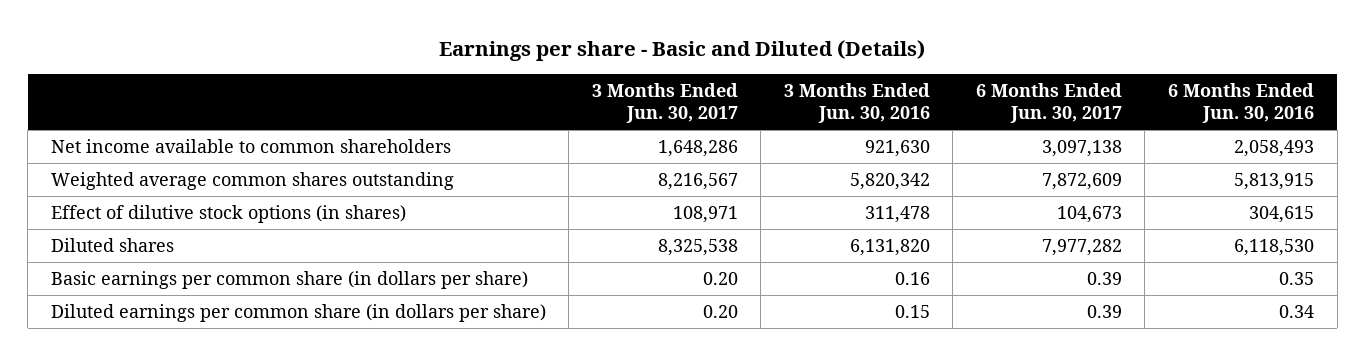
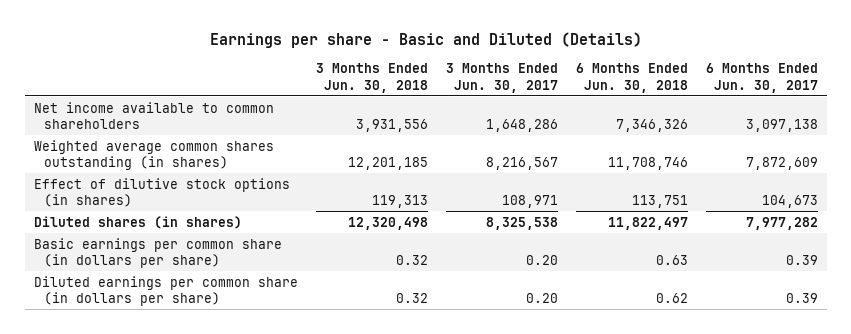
- | 3 Months Ended Jun. 30, 2017 | 3 Months Ended Jun. 30, 2016 | 6 Months Ended Jun. 30, 2017 | 6 Months Ended Jun. 30, 2016
+ | 3 Months Ended Jun. 30, 2018 | 3 Months Ended Jun. 30, 2017 | 6 Months Ended Jun. 30, 2018 | 6 Months Ended Jun. 30, 2017
- Weighted average common shares outstanding | 8,216,567 | 5,820,342 | 7,872,609 | 5,813,915
+ Weighted average common shares outstanding (in shares) | 12,201,185 | 8,216,567 | 11,708,746 | 7,872,609
- Diluted shares | 8,325,538 | 6,131,820 | 7,977,282 | 6,118,530
+ Diluted shares (in shares) | 12,320,498 | 8,325,538 | 11,822,497 | 7,977,282

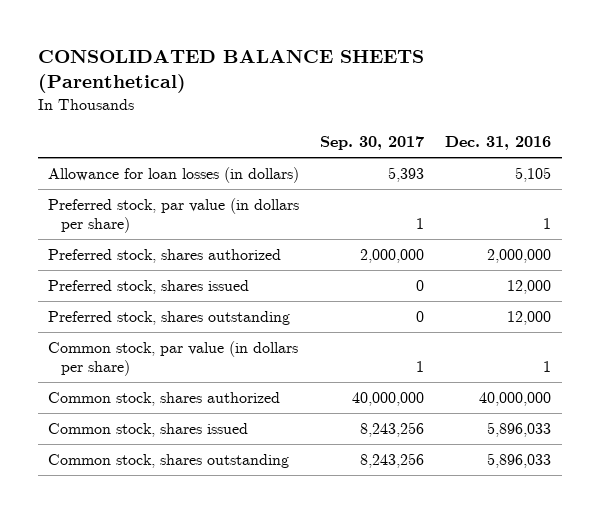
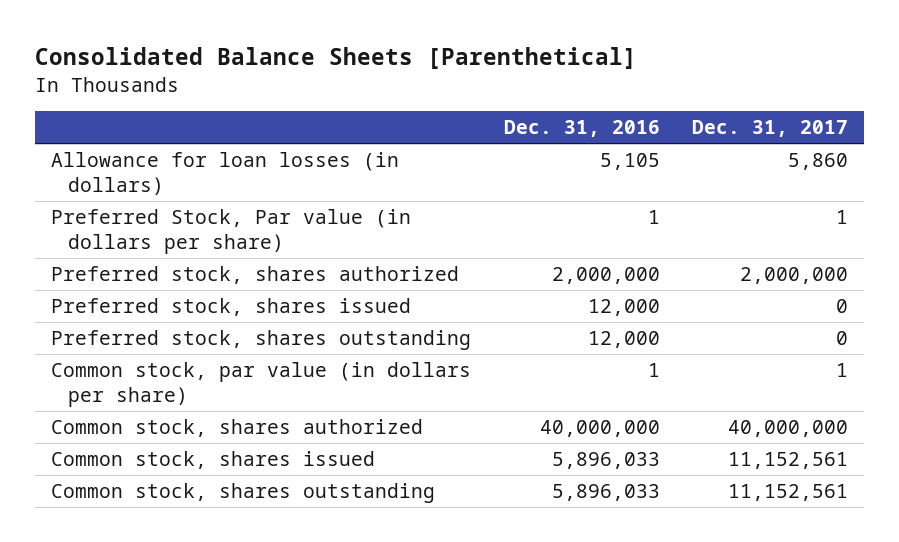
- CONSOLIDATED BALANCE SHEETS (Parenthetical)
+ Consolidated Balance Sheets [Parenthetical]
- | Sep. 30, 2017 | Dec. 31, 2016
+ | Dec. 31, 2016 | Dec. 31, 2017
- Preferred stock, par value (in dollars per share) | 1 | 1
+ Preferred Stock, Par value (in dollars per share) | 1 | 1

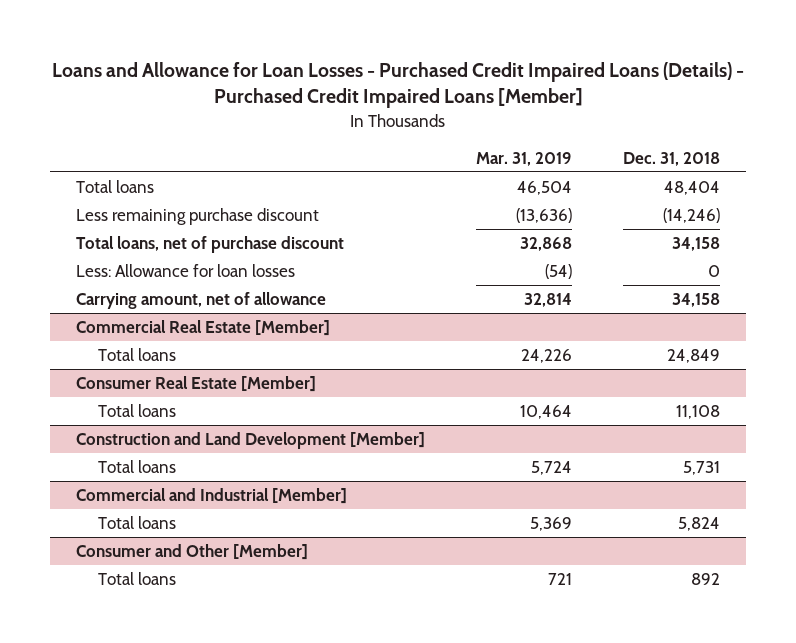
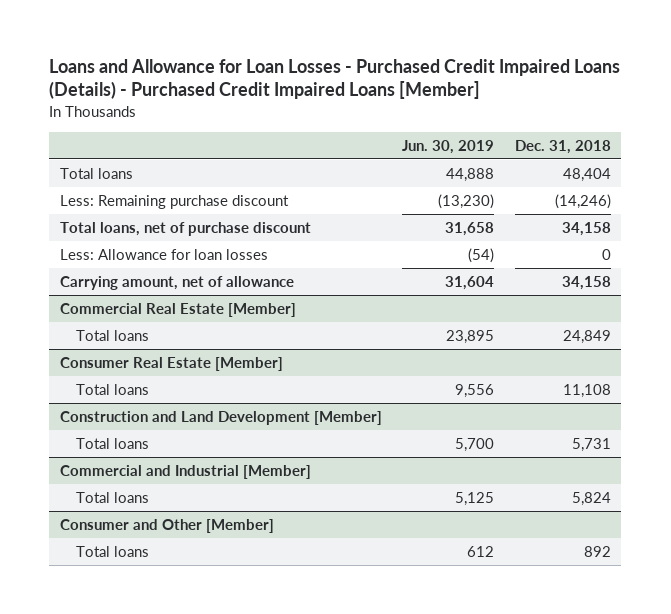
- | Mar. 31, 2019 | Dec. 31, 2018
+ | Jun. 30, 2019 | Dec. 31, 2018
- Less remaining purchase discount | (13,636) | (14,246)
+ Less: Remaining purchase discount | (13,230) | (14,246)

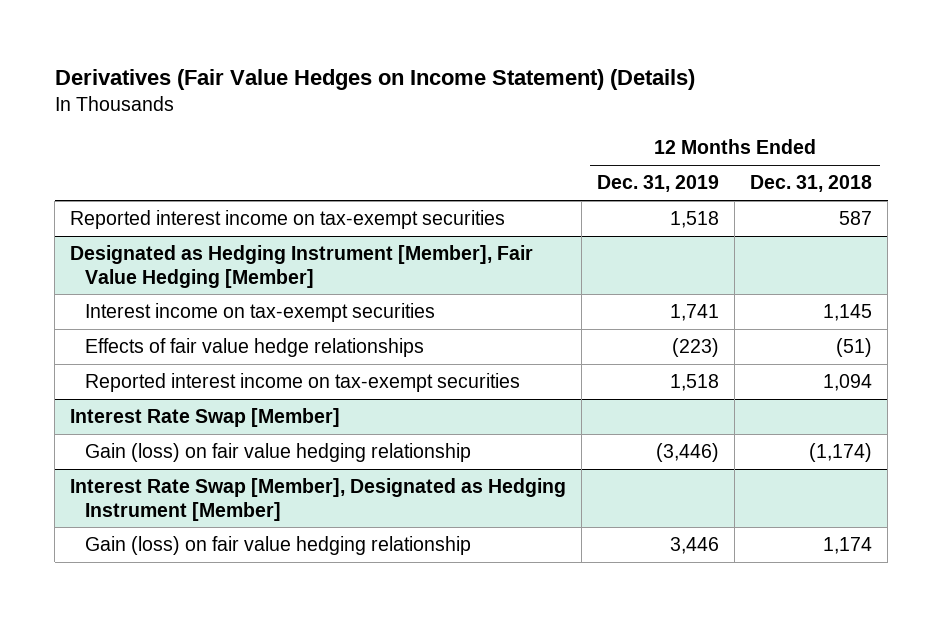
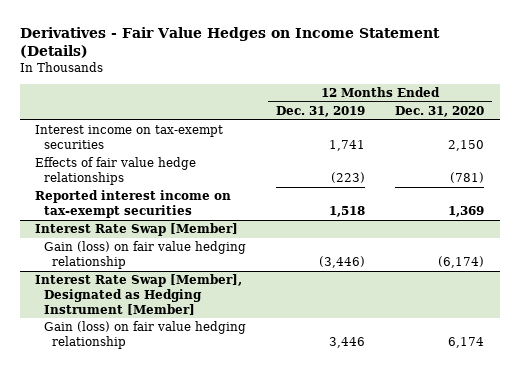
- Derivatives (Fair Value Hedges on Income Statement) (Details)
+ Derivatives - Fair Value Hedges on Income Statement (Details)
- | 12 Months Ended Dec. 31, 2019 | 12 Months Ended Dec. 31, 2018
+ | 12 Months Ended Dec. 31, 2019 | 12 Months Ended Dec. 31, 2020
- Reported interest income on tax-exempt securities | 1,518 | 587
- Designated as Hedging Instrument [Member], Fair Value Hedging [Member]

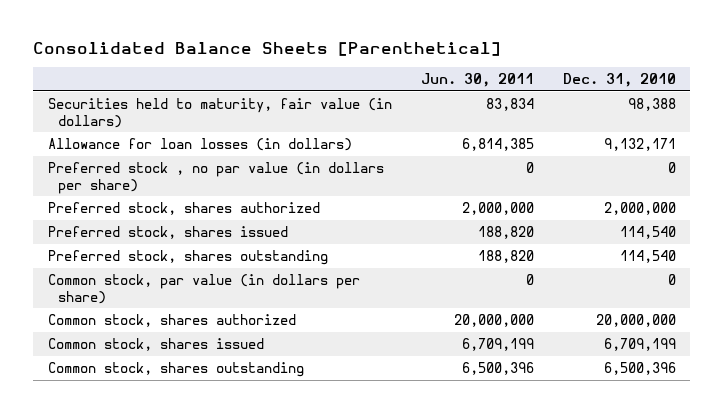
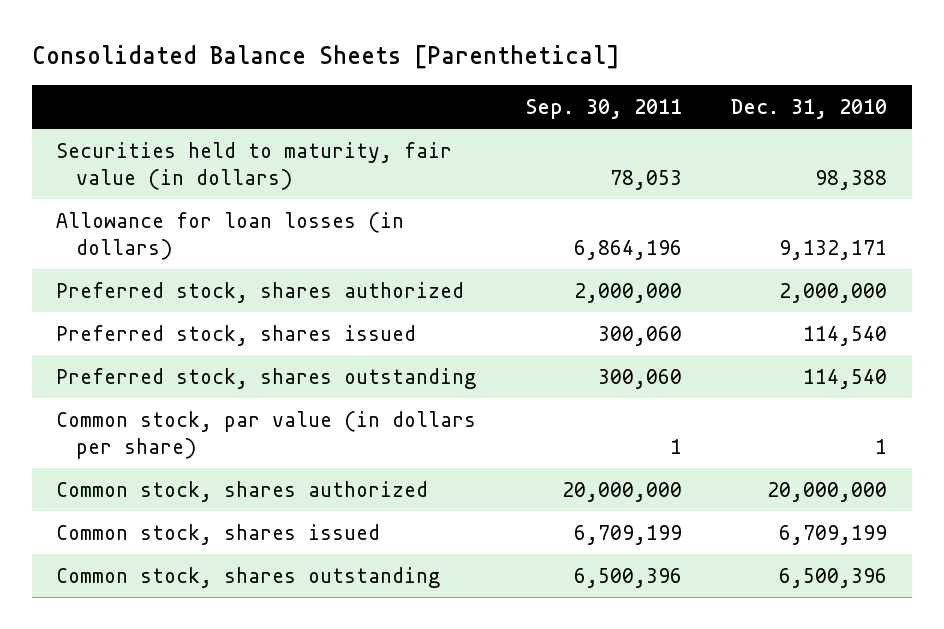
- | Jun. 30, 2011 | Dec. 31, 2010
+ | Sep. 30, 2011 | Dec. 31, 2010
- Preferred stock , no par value (in dollars per share) | 0 | 0
- Common stock, par value (in dollars per share) | 0 | 0
+ Common stock, par value (in dollars per share) | 1 | 1

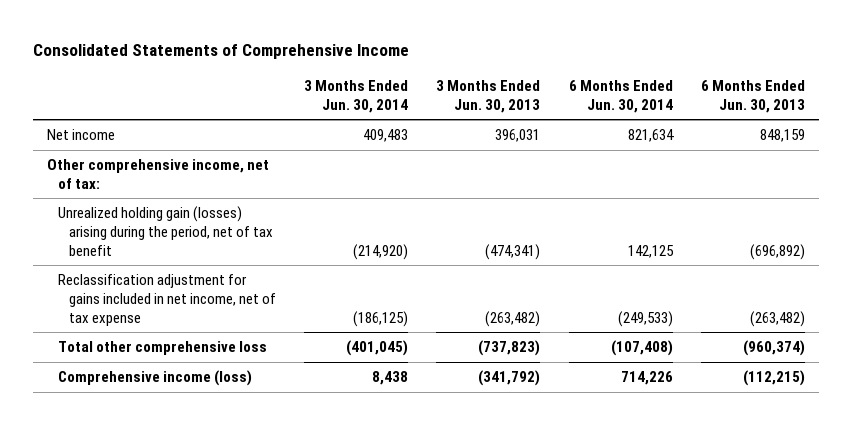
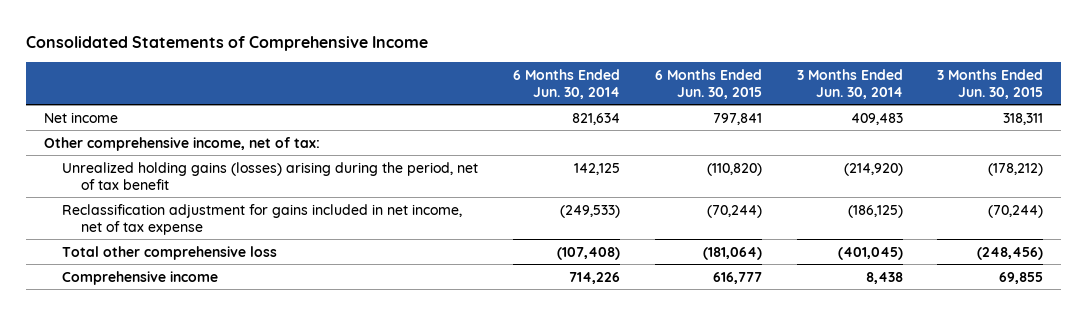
- | 3 Months Ended Jun. 30, 2014 | 3 Months Ended Jun. 30, 2013 | 6 Months Ended Jun. 30, 2014 | 6 Months Ended Jun. 30, 2013
+ | 6 Months Ended Jun. 30, 2014 | 6 Months Ended Jun. 30, 2015 | 3 Months Ended Jun. 30, 2014 | 3 Months Ended Jun. 30, 2015
- Unrealized holding gain (losses) arising during the period, net of tax benefit | (214,920) | (474,341) | 142,125 | (696,892)
+ Unrealized holding gains (losses) arising during the period, net of tax benefit | 142,125 | (110,820) | (214,920) | (178,212)
- Comprehensive income (loss) | 8,438 | (341,792) | 714,226 | (112,215)
+ Comprehensive income | 714,226 | 616,777 | 8,438 | 69,855

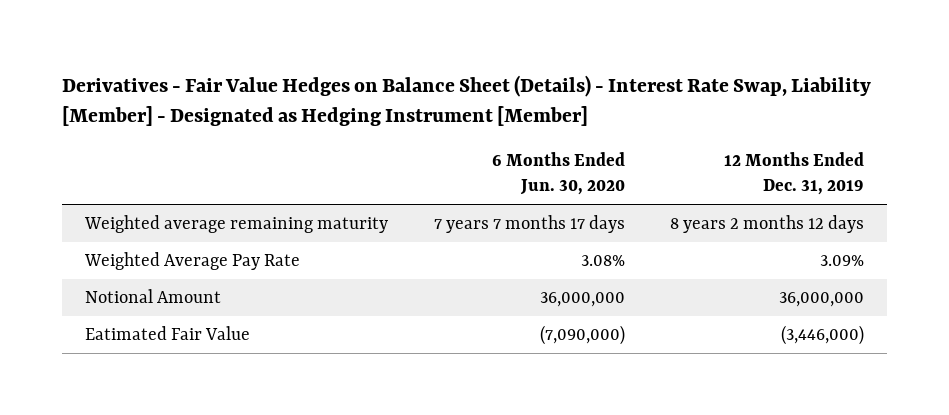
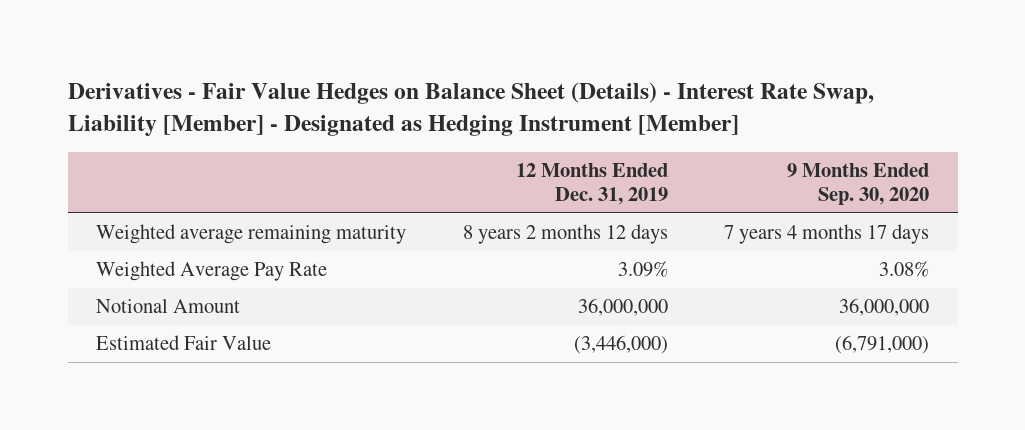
- | 6 Months Ended Jun. 30, 2020 | 12 Months Ended Dec. 31, 2019
+ | 12 Months Ended Dec. 31, 2019 | 9 Months Ended Sep. 30, 2020
- Eatimated Fair Value | (7,090,000) | (3,446,000)
+ Estimated Fair Value | (3,446,000) | (6,791,000)

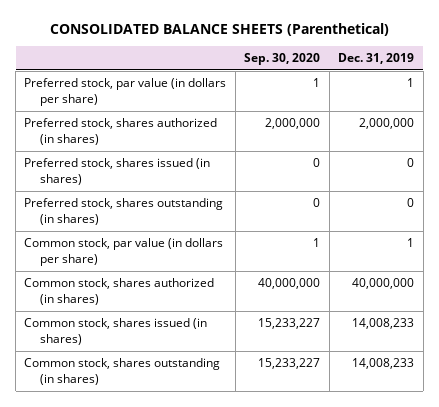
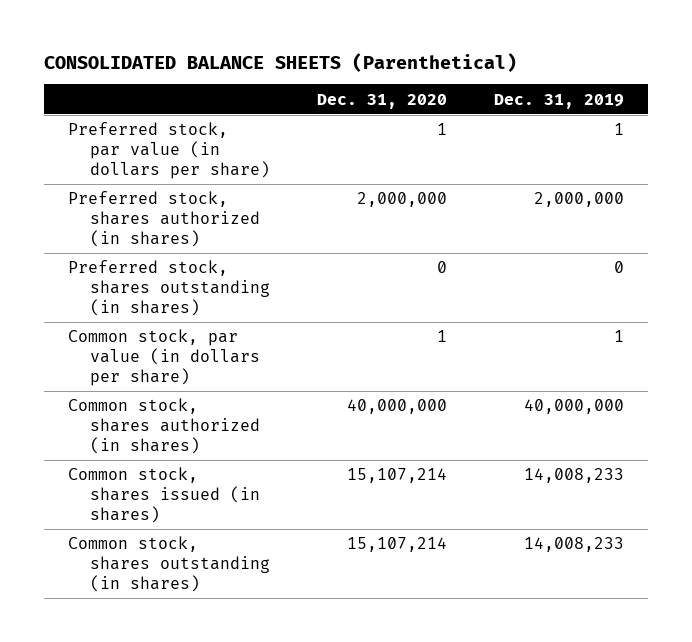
- | Sep. 30, 2020 | Dec. 31, 2019
+ | Dec. 31, 2020 | Dec. 31, 2019
- Preferred stock, shares issued (in shares) | 0 | 0

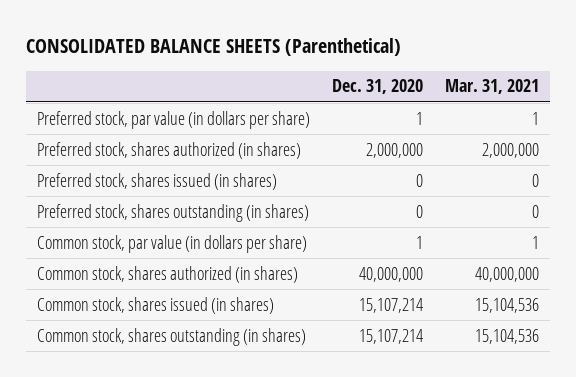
- | Dec. 31, 2020 | Dec. 31, 2019
+ | Dec. 31, 2020 | Mar. 31, 2021
+ Preferred stock, shares issued (in shares) | 0 | 0

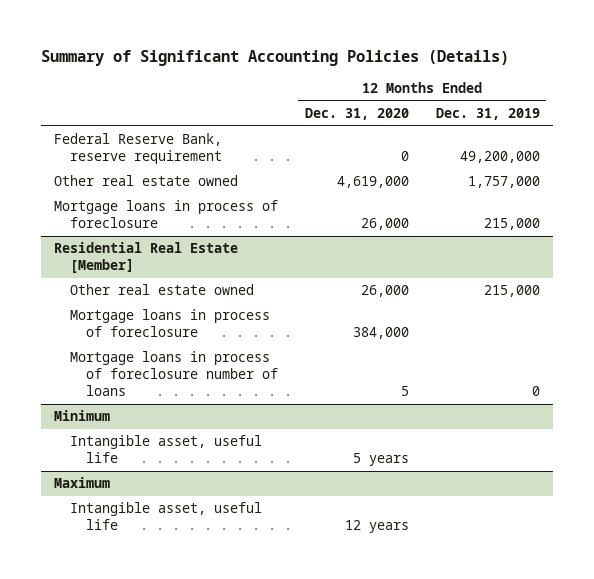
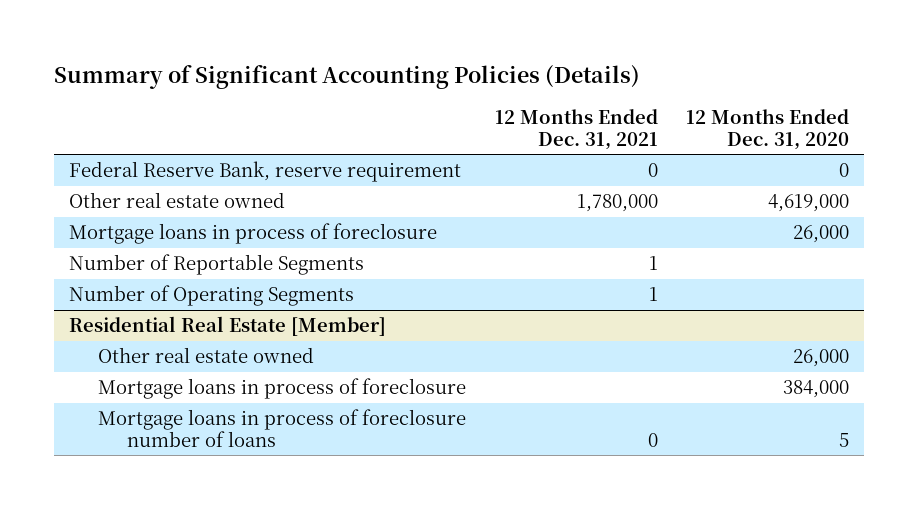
- | 12 Months Ended Dec. 31, 2020 | 12 Months Ended Dec. 31, 2019
+ | 12 Months Ended Dec. 31, 2021 | 12 Months Ended Dec. 31, 2020
+ Number of Reportable Segments | 1 |
+ Number of Operating Segments | 1 |
- Minimum
- Intangible asset, useful life | 5 years |
- Maximum
- Intangible asset, useful life | 12 years |

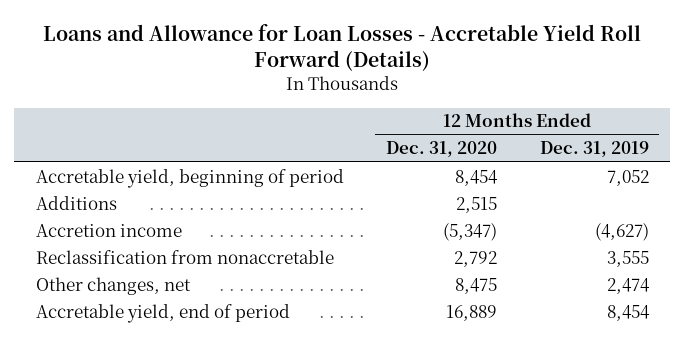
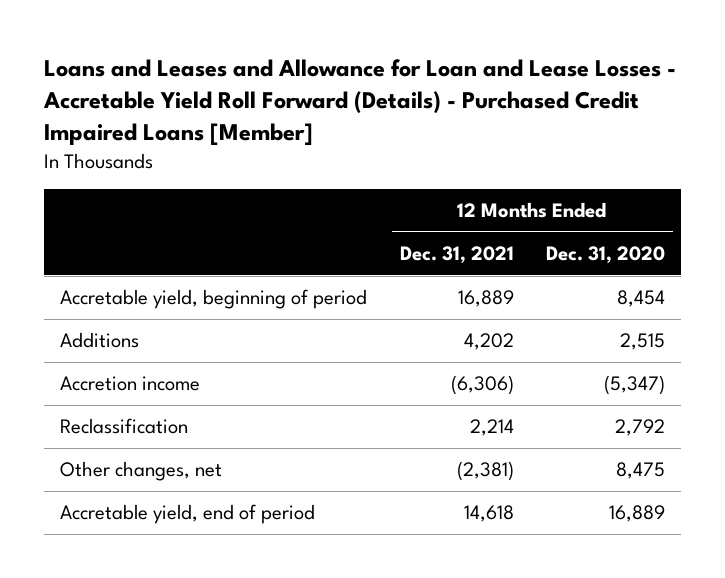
- Loans and Allowance for Loan Losses - Accretable Yield Roll Forward (Details)
+ Loans and Leases and Allowance for Loan and Lease Losses - Accretable Yield Roll Forward (Details) - Purchased Credit Impaired Loans [Member]
- | 12 Months Ended Dec. 31, 2020 | 12 Months Ended Dec. 31, 2019
+ | 12 Months Ended Dec. 31, 2021 | 12 Months Ended Dec. 31, 2020
- Reclassification from nonaccretable | 2,792 | 3,555
+ Reclassification | 2,214 | 2,792

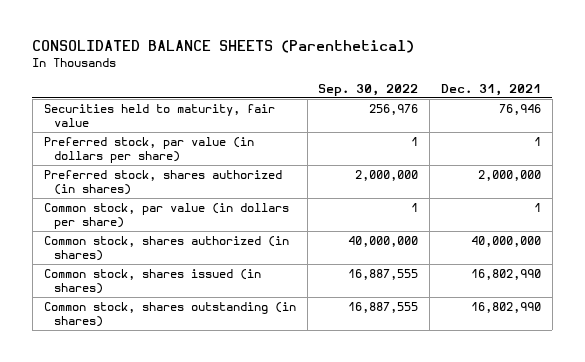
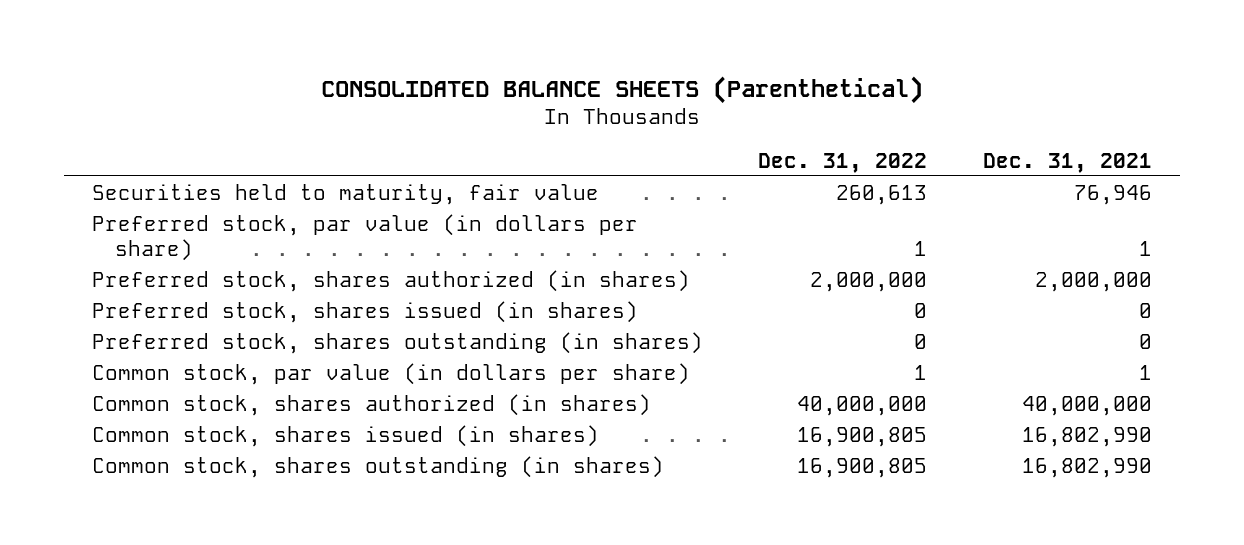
- | Sep. 30, 2022 | Dec. 31, 2021
+ | Dec. 31, 2022 | Dec. 31, 2021
+ Preferred stock, shares issued (in shares) | 0 | 0
+ Preferred stock, shares outstanding (in shares) | 0 | 0

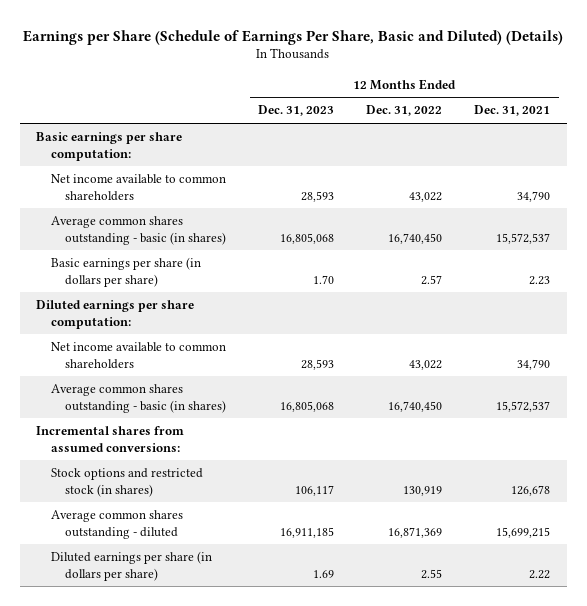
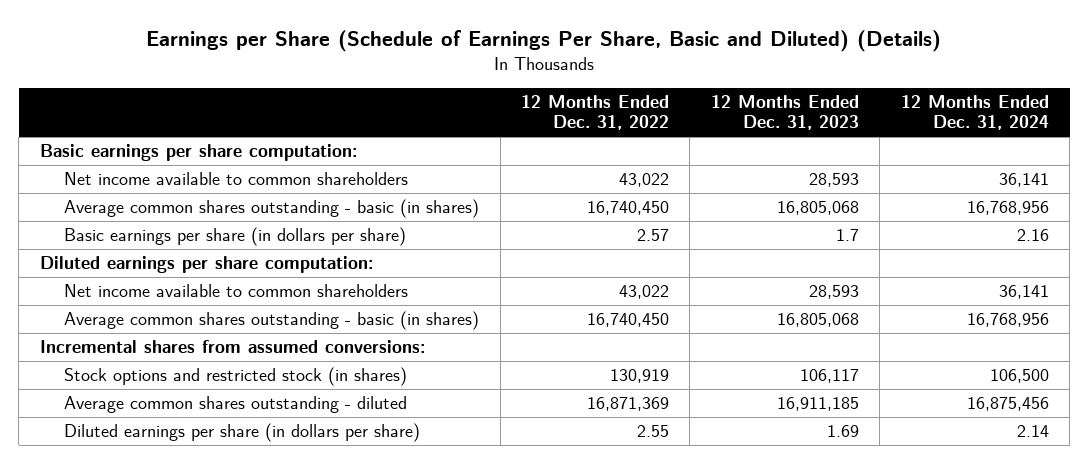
- | 12 Months Ended Dec. 31, 2023 | 12 Months Ended Dec. 31, 2022 | 12 Months Ended Dec. 31, 2021
+ | 12 Months Ended Dec. 31, 2022 | 12 Months Ended Dec. 31, 2023 | 12 Months Ended Dec. 31, 2024
- Basic earnings per share (in dollars per share) | 1.70 | 2.57 | 2.23
+ Basic earnings per share (in dollars per share) | 2.57 | 1.7 | 2.16

